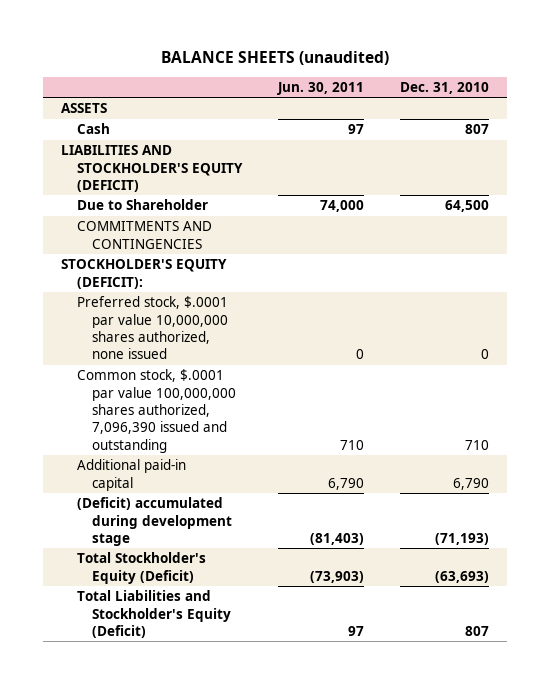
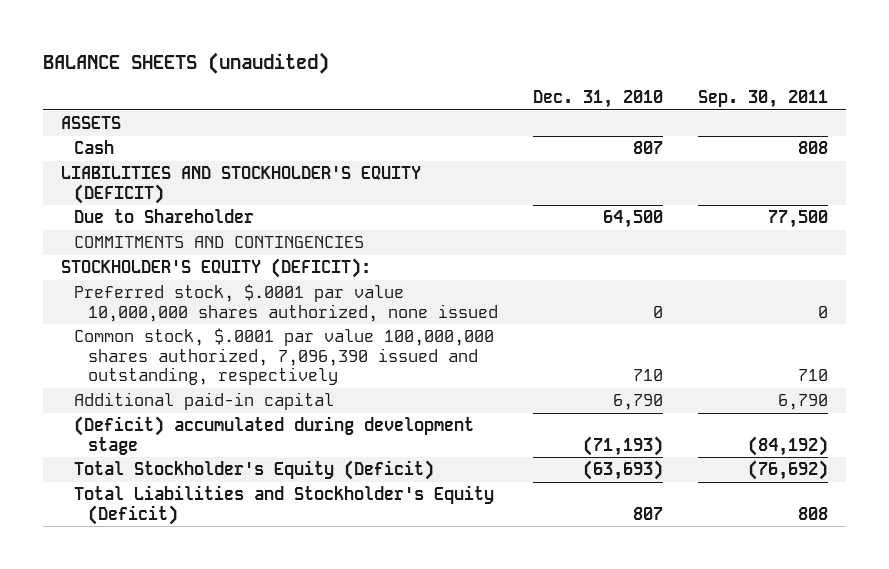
- | Jun. 30, 2011 | Dec. 31, 2010
+ | Dec. 31, 2010 | Sep. 30, 2011
- Common stock, $.0001 par value 100,000,000 shares authorized, 7,096,390 issued and outstanding | 710 | 710
+ Common stock, $.0001 par value 100,000,000 shares authorized, 7,096,390 issued and outstanding, respectively | 710 | 710

